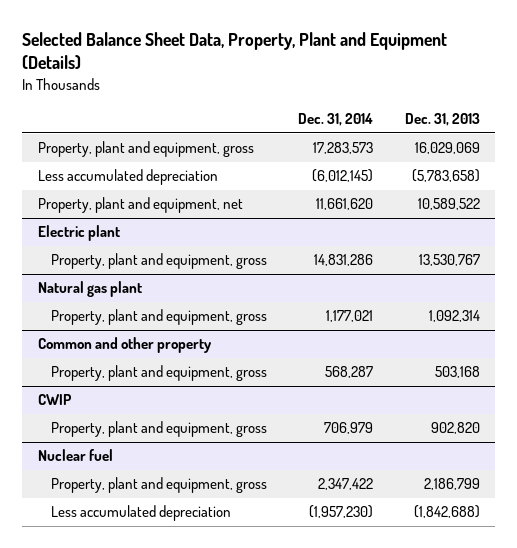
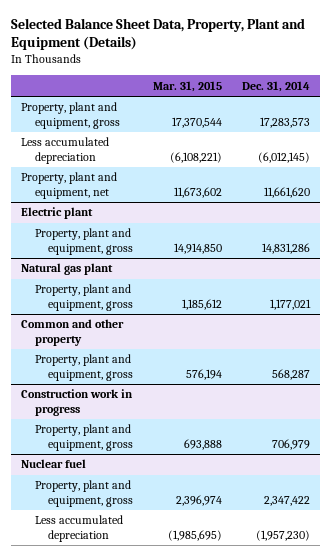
- | Dec. 31, 2014 | Dec. 31, 2013
+ | Mar. 31, 2015 | Dec. 31, 2014
- CWIP
+ Construction work in progress

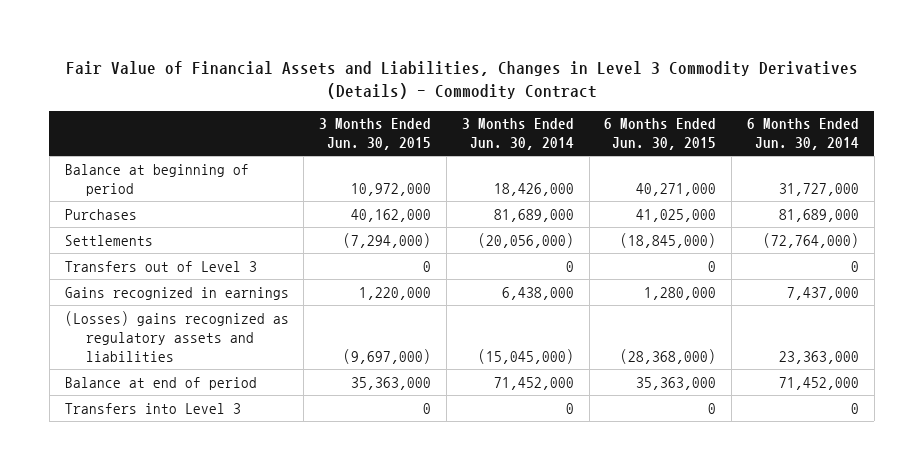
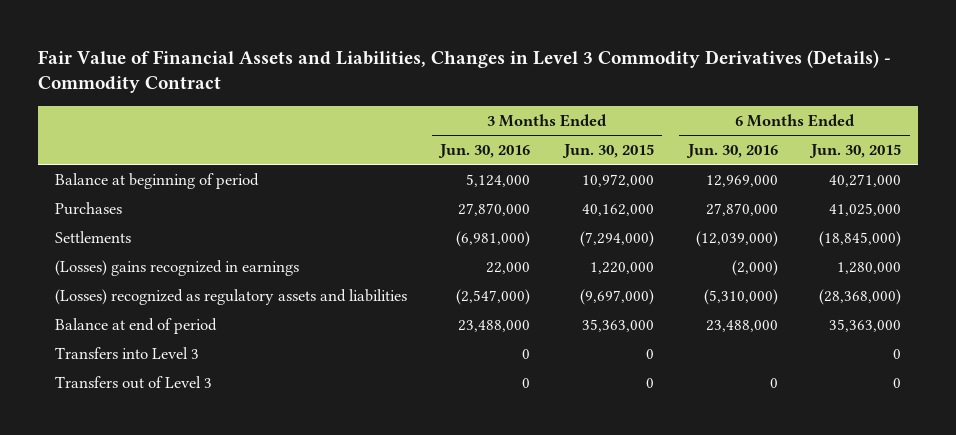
- | 3 Months Ended Jun. 30, 2015 | 3 Months Ended Jun. 30, 2014 | 6 Months Ended Jun. 30, 2015 | 6 Months Ended Jun. 30, 2014
+ | 3 Months Ended Jun. 30, 2016 | 3 Months Ended Jun. 30, 2015 | 6 Months Ended Jun. 30, 2016 | 6 Months Ended Jun. 30, 2015
- Gains recognized in earnings | 1,220,000 | 6,438,000 | 1,280,000 | 7,437,000
- (Losses) gains recognized as regulatory assets and liabilities | (9,697,000) | (15,045,000) | (28,368,000) | 23,363,000
+ (Losses) gains recognized in earnings | 22,000 | 1,220,000 | (2,000) | 1,280,000
+ (Losses) recognized as regulatory assets and liabilities | (2,547,000) | (9,697,000) | (5,310,000) | (28,368,000)
moved down: Transfers out of Level 3 | 0 | 0 | 0 | 0

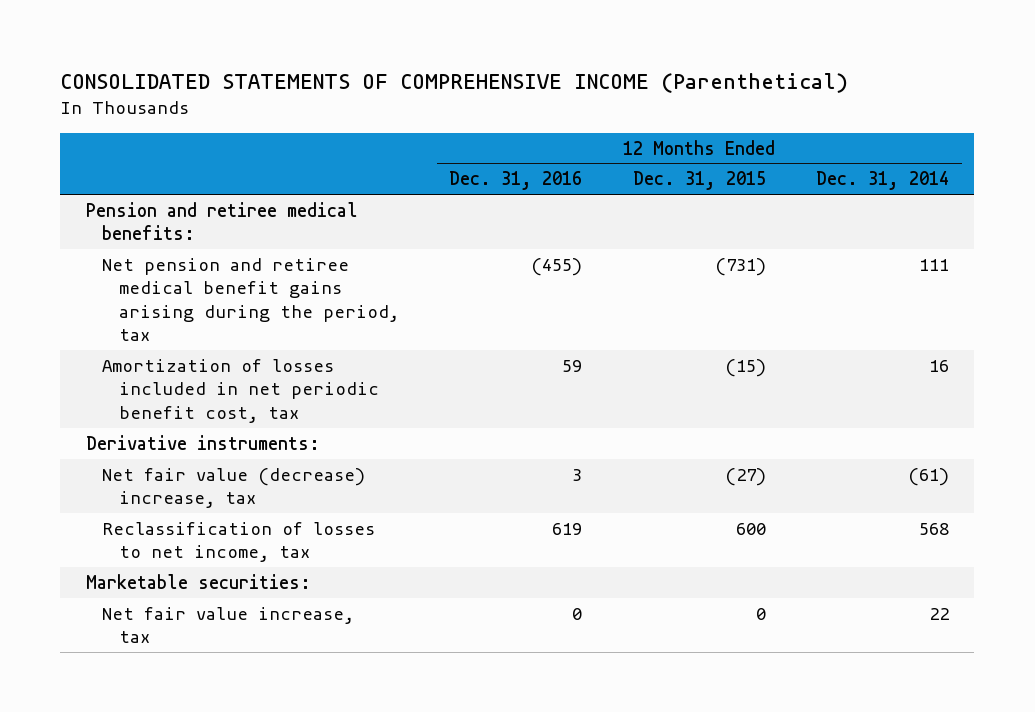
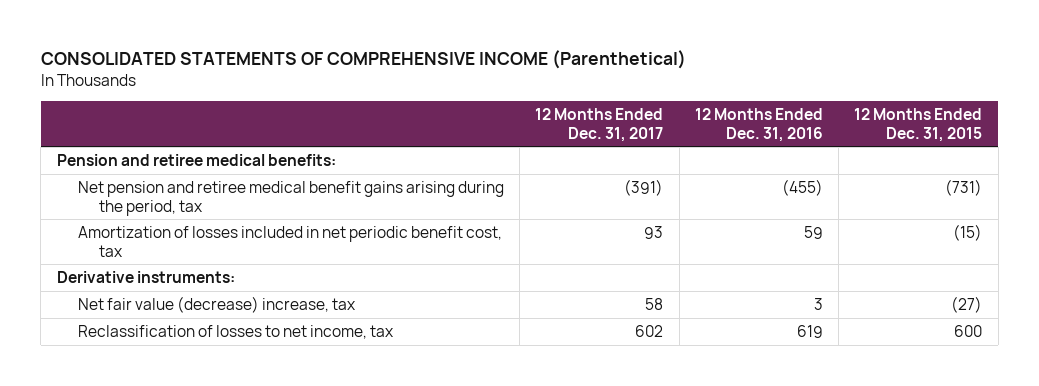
- | 12 Months Ended Dec. 31, 2016 | 12 Months Ended Dec. 31, 2015 | 12 Months Ended Dec. 31, 2014
+ | 12 Months Ended Dec. 31, 2017 | 12 Months Ended Dec. 31, 2016 | 12 Months Ended Dec. 31, 2015
- Marketable securities:
- Net fair value increase, tax | 0 | 0 | 22

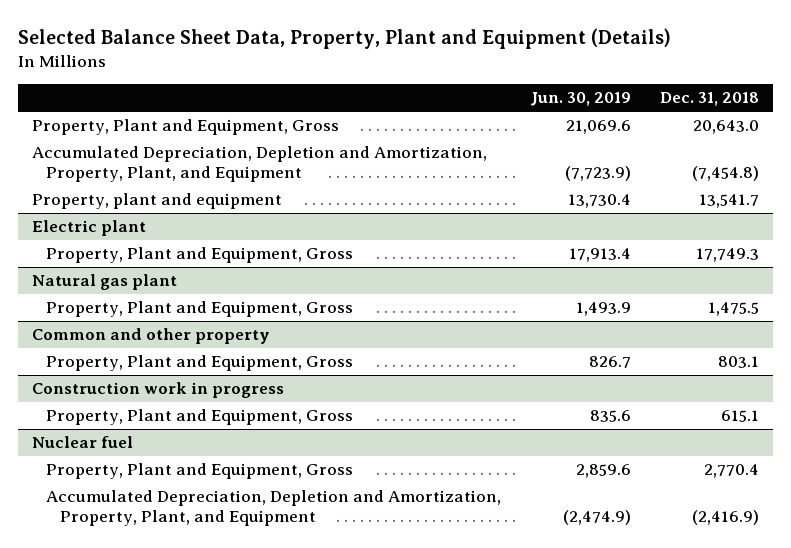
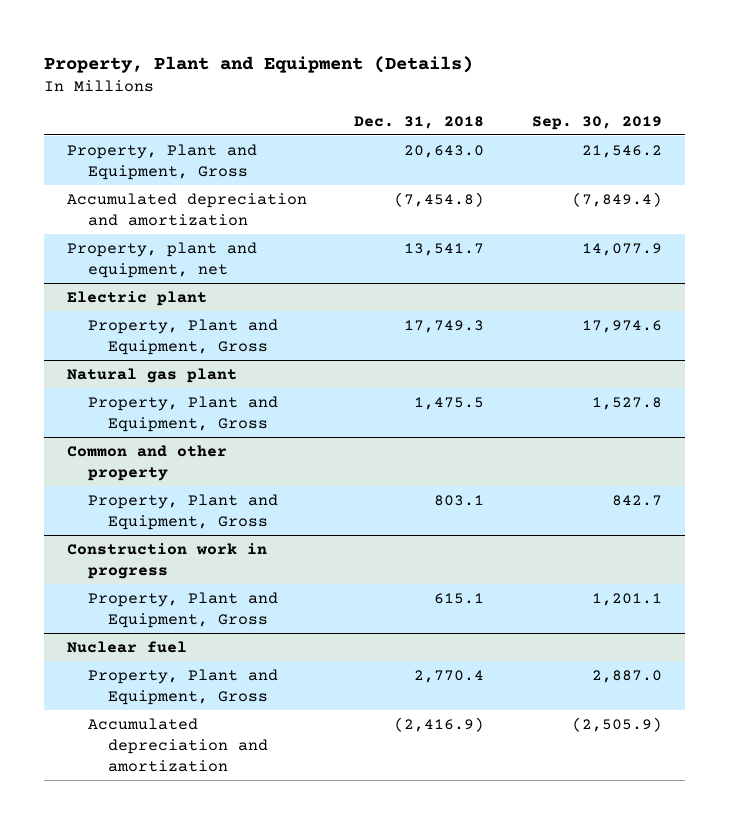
- Selected Balance Sheet Data, Property, Plant and Equipment (Details)
+ Property, Plant and Equipment (Details)
- | Jun. 30, 2019 | Dec. 31, 2018
+ | Dec. 31, 2018 | Sep. 30, 2019
- Accumulated Depreciation, Depletion and Amortization, Property, Plant, and Equipment | (7,723.9) | (7,454.8)
- Property, plant and equipment | 13,730.4 | 13,541.7
+ Accumulated depreciation and amortization | (7,454.8) | (7,849.4)
+ Property, plant and equipment, net | 13,541.7 | 14,077.9
@ Nuclear fuel
- Accumulated Depreciation, Depletion and Amortization, Property, Plant, and Equipment | (2,474.9) | (2,416.9)
+ Accumulated depreciation and amortization | (2,416.9) | (2,505.9)

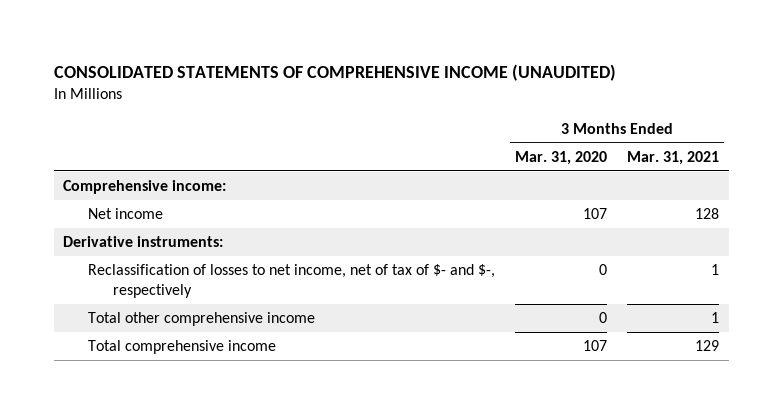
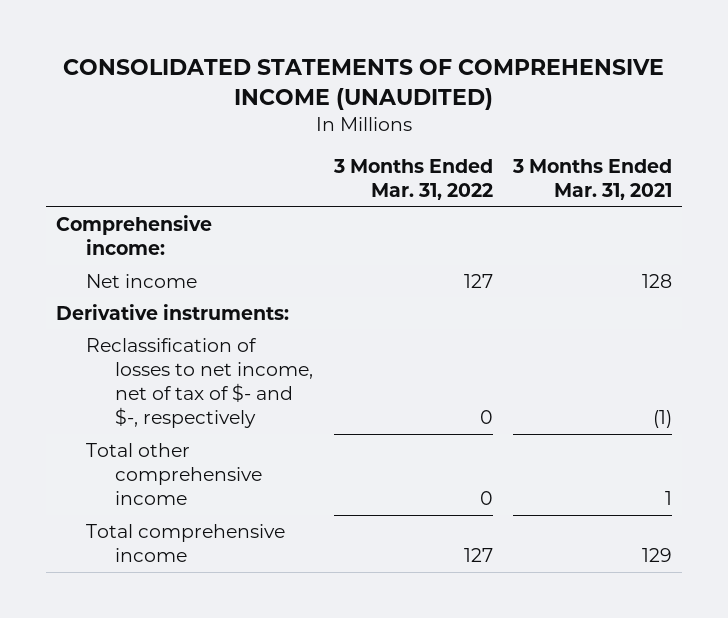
- | 3 Months Ended Mar. 31, 2020 | 3 Months Ended Mar. 31, 2021
+ | 3 Months Ended Mar. 31, 2022 | 3 Months Ended Mar. 31, 2021
- Reclassification of losses to net income, net of tax of $- and $-, respectively | 0 | 1
+ Reclassification of losses to net income, net of tax of $- and $-, respectively | 0 | (1)

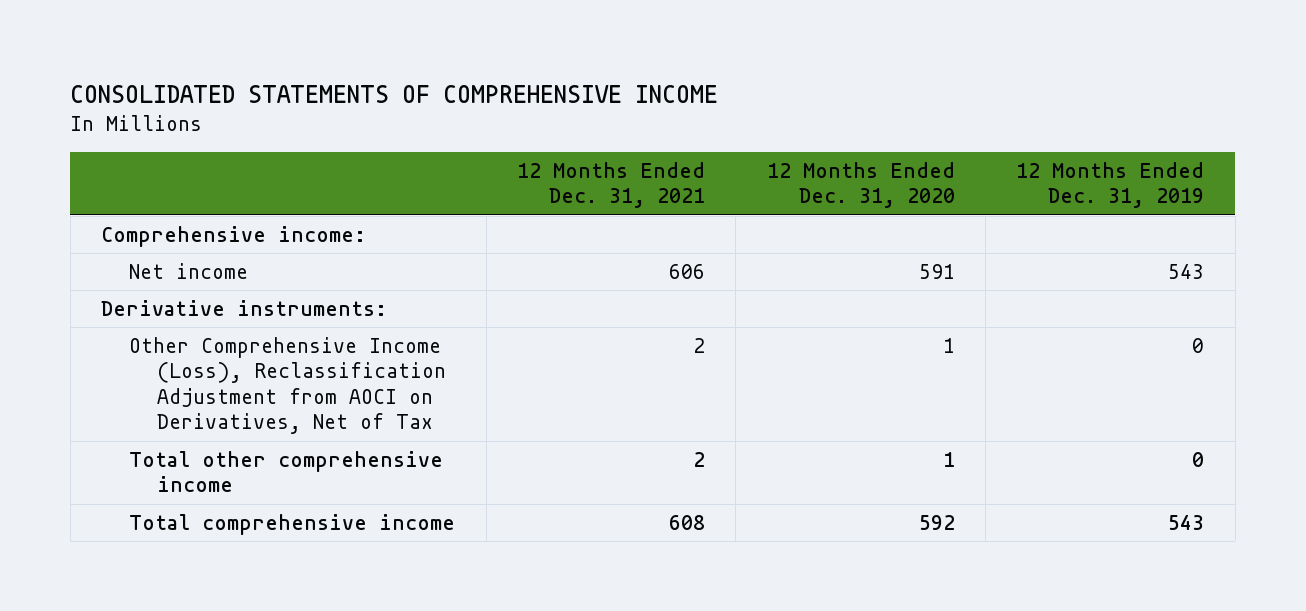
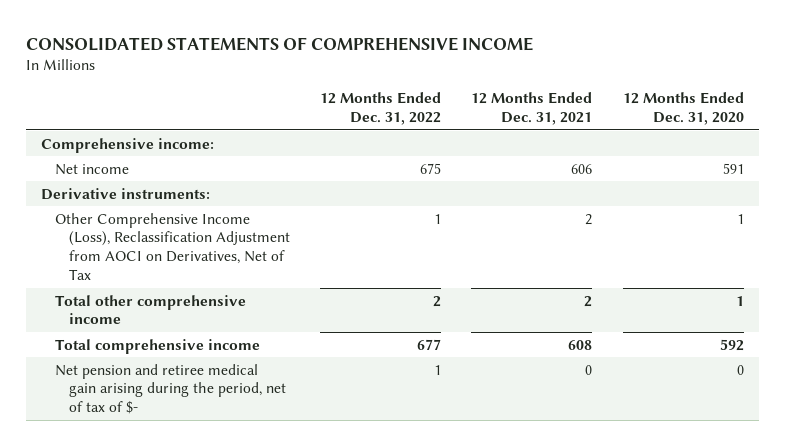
- | 12 Months Ended Dec. 31, 2021 | 12 Months Ended Dec. 31, 2020 | 12 Months Ended Dec. 31, 2019
+ | 12 Months Ended Dec. 31, 2022 | 12 Months Ended Dec. 31, 2021 | 12 Months Ended Dec. 31, 2020
+ Net pension and retiree medical gain arising during the period, net of tax of $- | 1 | 0 | 0

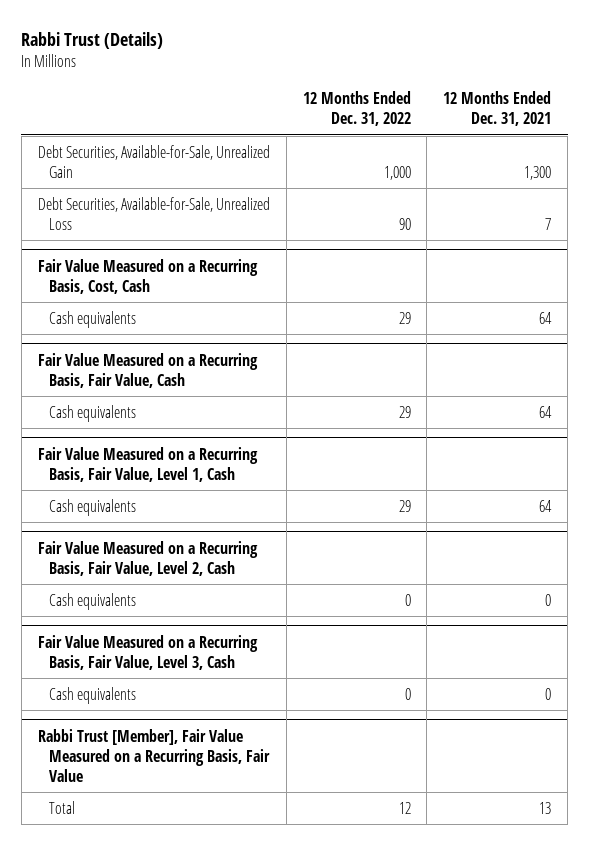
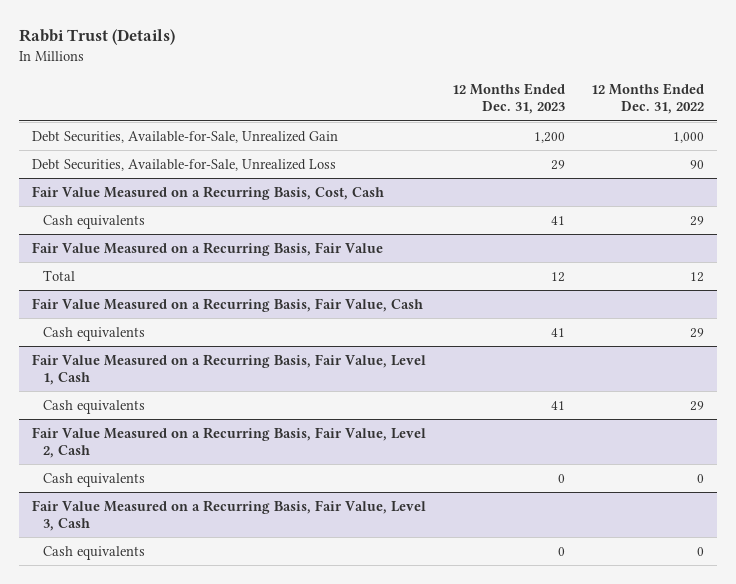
- | 12 Months Ended Dec. 31, 2022 | 12 Months Ended Dec. 31, 2021
+ | 12 Months Ended Dec. 31, 2023 | 12 Months Ended Dec. 31, 2022
+ Fair Value Measured on a Recurring Basis, Fair Value
+ Total | 12 | 12
- Rabbi Trust [Member], Fair Value Measured on a Recurring Basis, Fair Value
- Total | 12 | 13

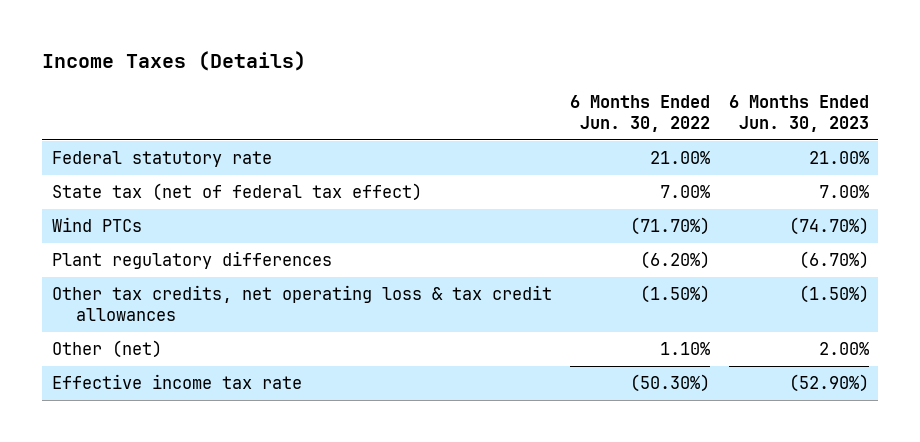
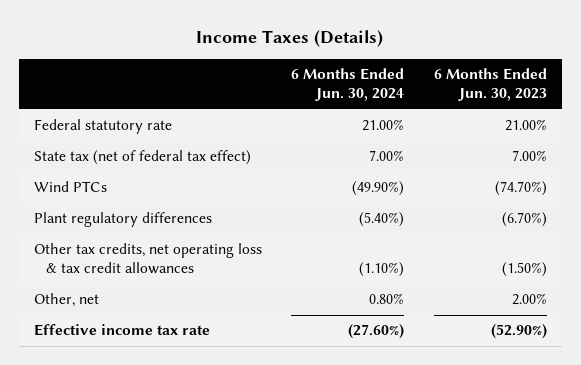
- | 6 Months Ended Jun. 30, 2022 | 6 Months Ended Jun. 30, 2023
+ | 6 Months Ended Jun. 30, 2024 | 6 Months Ended Jun. 30, 2023
- Other (net) | 1.10% | 2.00%
+ Other, net | 0.80% | 2.00%

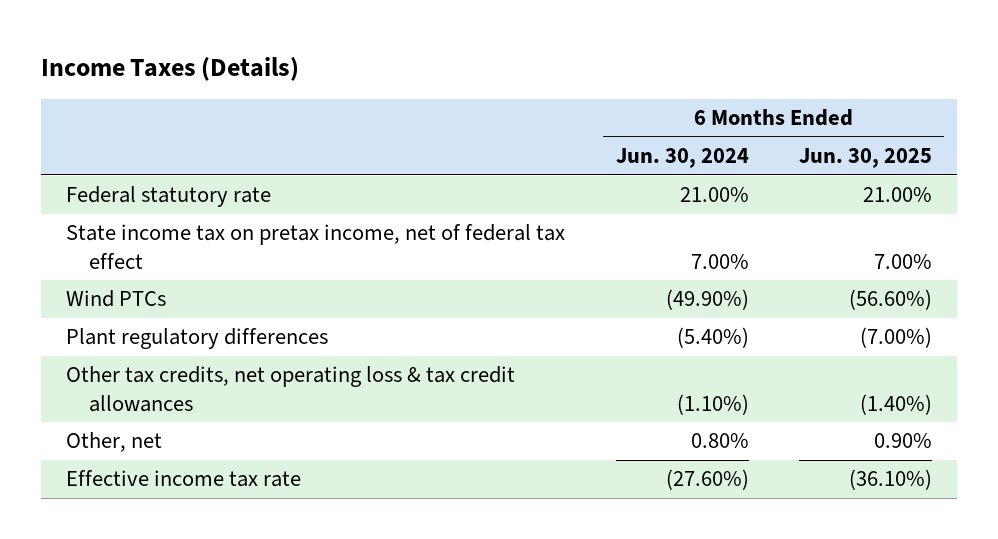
- | 6 Months Ended Jun. 30, 2024 | 6 Months Ended Jun. 30, 2023
+ | 6 Months Ended Jun. 30, 2024 | 6 Months Ended Jun. 30, 2025
- State tax (net of federal tax effect) | 7.00% | 7.00%
+ State income tax on pretax income, net of federal tax effect | 7.00% | 7.00%

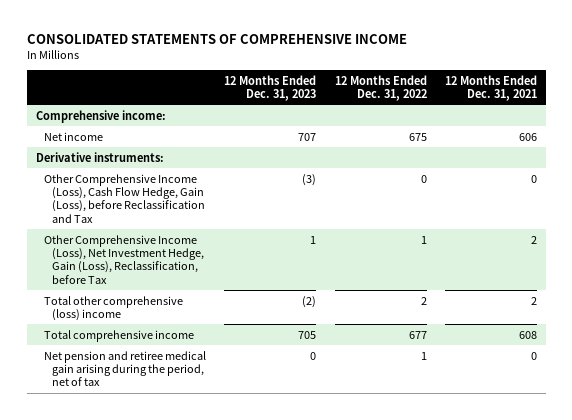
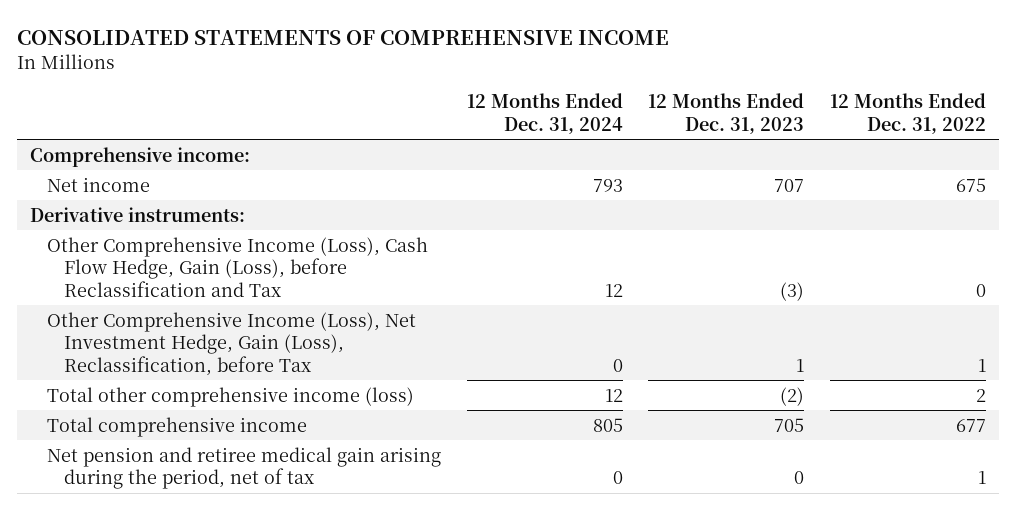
- | 12 Months Ended Dec. 31, 2023 | 12 Months Ended Dec. 31, 2022 | 12 Months Ended Dec. 31, 2021
+ | 12 Months Ended Dec. 31, 2024 | 12 Months Ended Dec. 31, 2023 | 12 Months Ended Dec. 31, 2022
- Total other comprehensive (loss) income | (2) | 2 | 2
+ Total other comprehensive income (loss) | 12 | (2) | 2

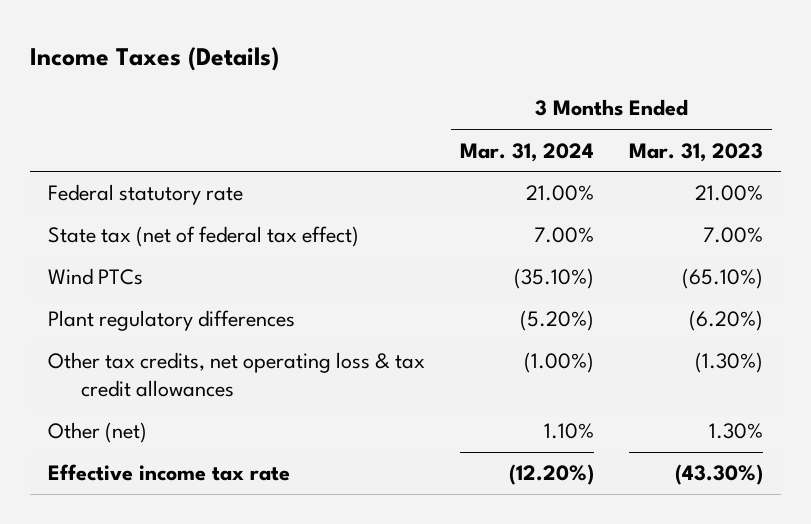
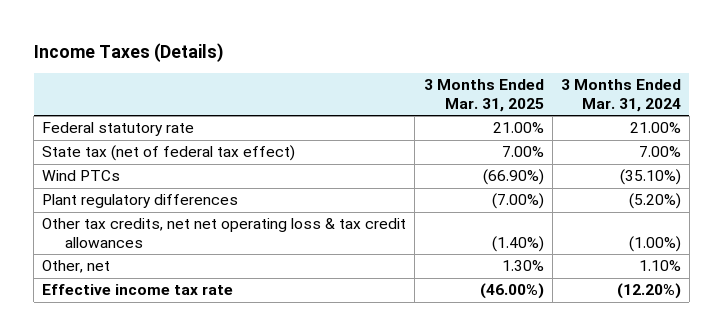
- | 3 Months Ended Mar. 31, 2024 | 3 Months Ended Mar. 31, 2023
+ | 3 Months Ended Mar. 31, 2025 | 3 Months Ended Mar. 31, 2024
- Other tax credits, net operating loss & tax credit allowances | (1.00%) | (1.30%)
- Other (net) | 1.10% | 1.30%
+ Other tax credits, net net operating loss & tax credit allowances | (1.40%) | (1.00%)
+ Other, net | 1.30% | 1.10%

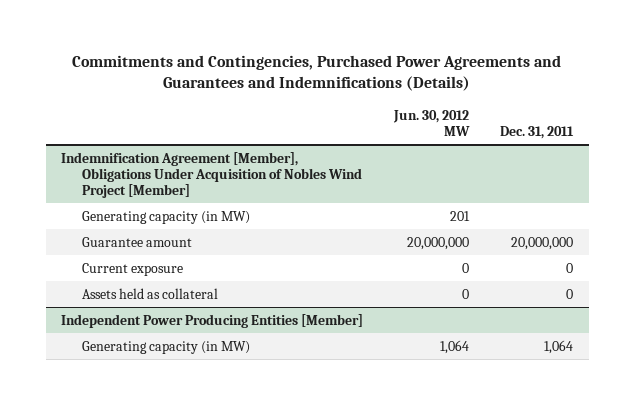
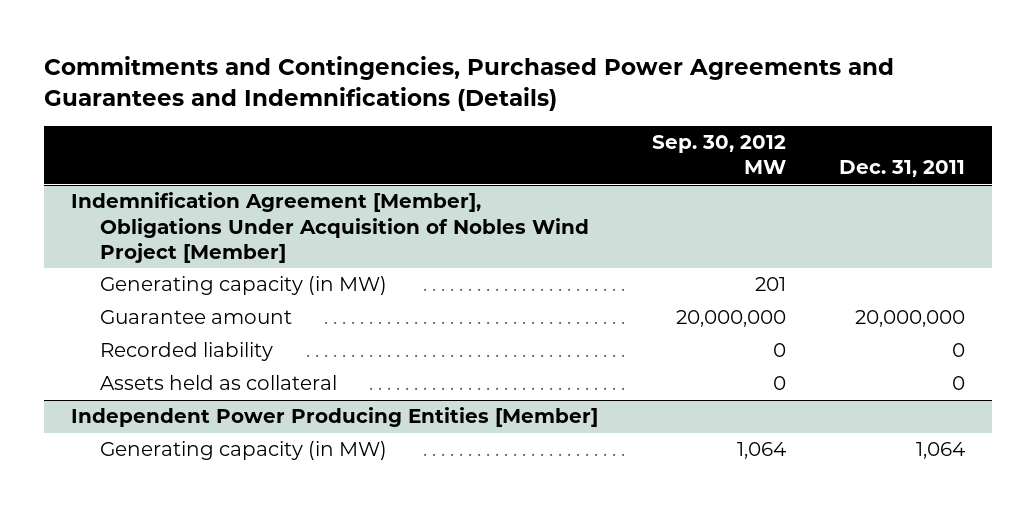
- | Jun. 30, 2012 MW | Dec. 31, 2011
+ | Sep. 30, 2012 MW | Dec. 31, 2011
@ Indemnification Agreement [Member], Obligations Under Acquisition of Nobles Wind Project [Member]
- Current exposure | 0 | 0
+ Recorded liability | 0 | 0

